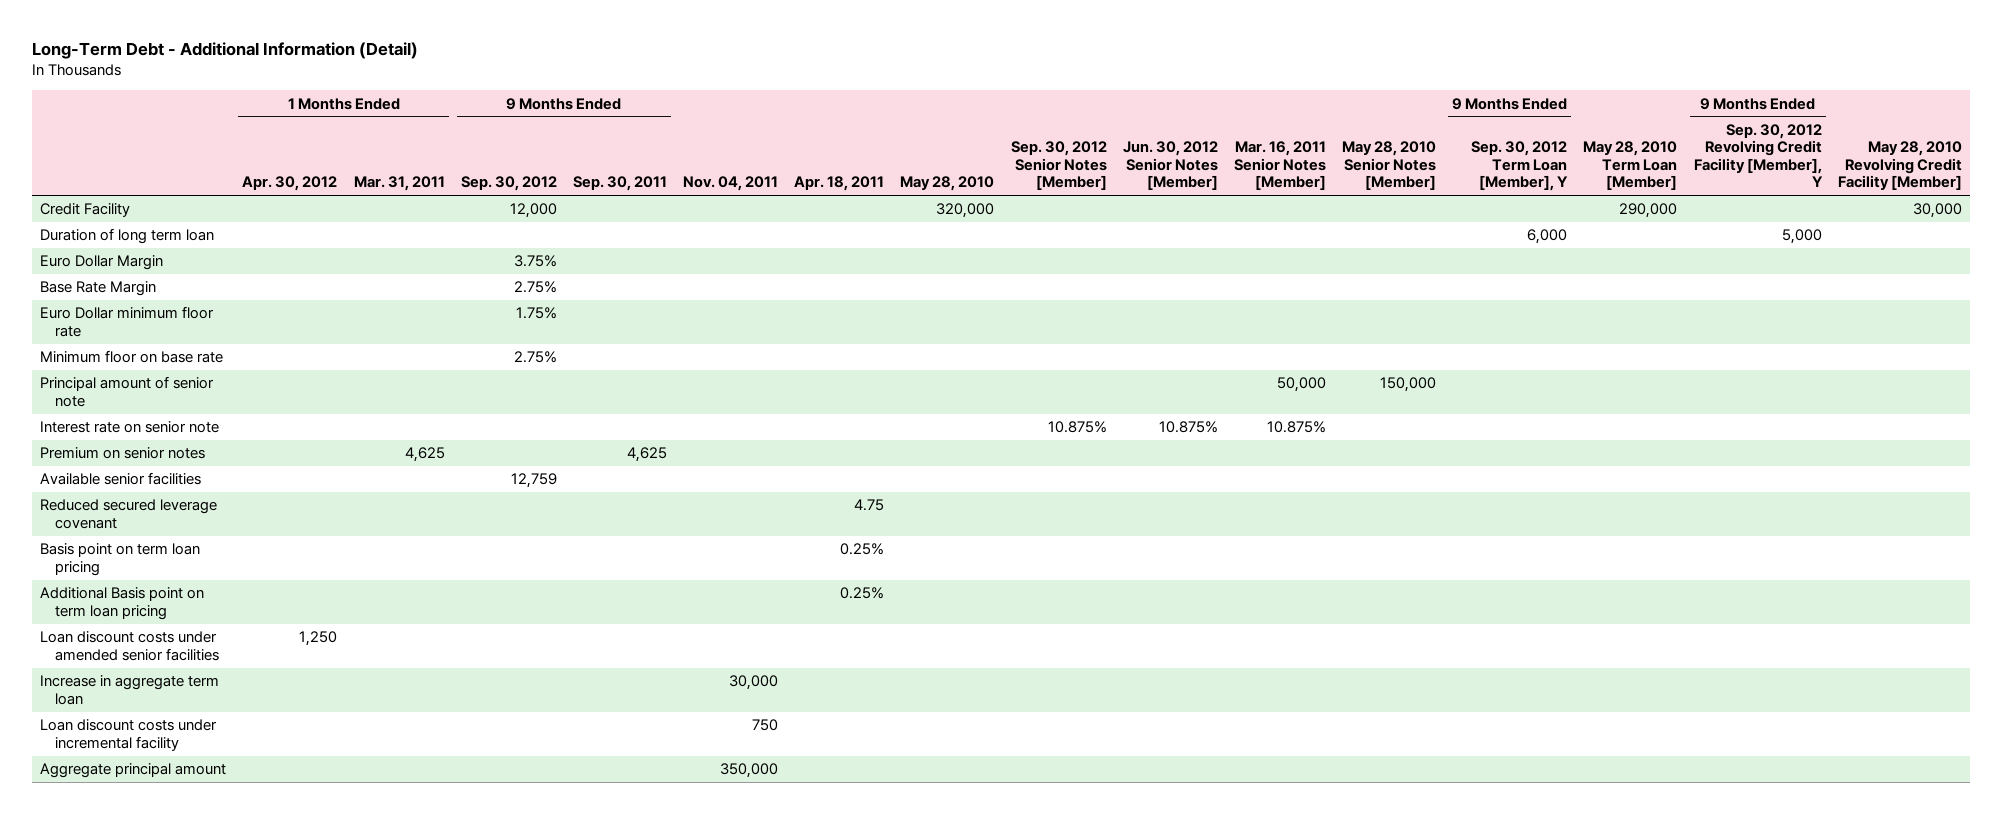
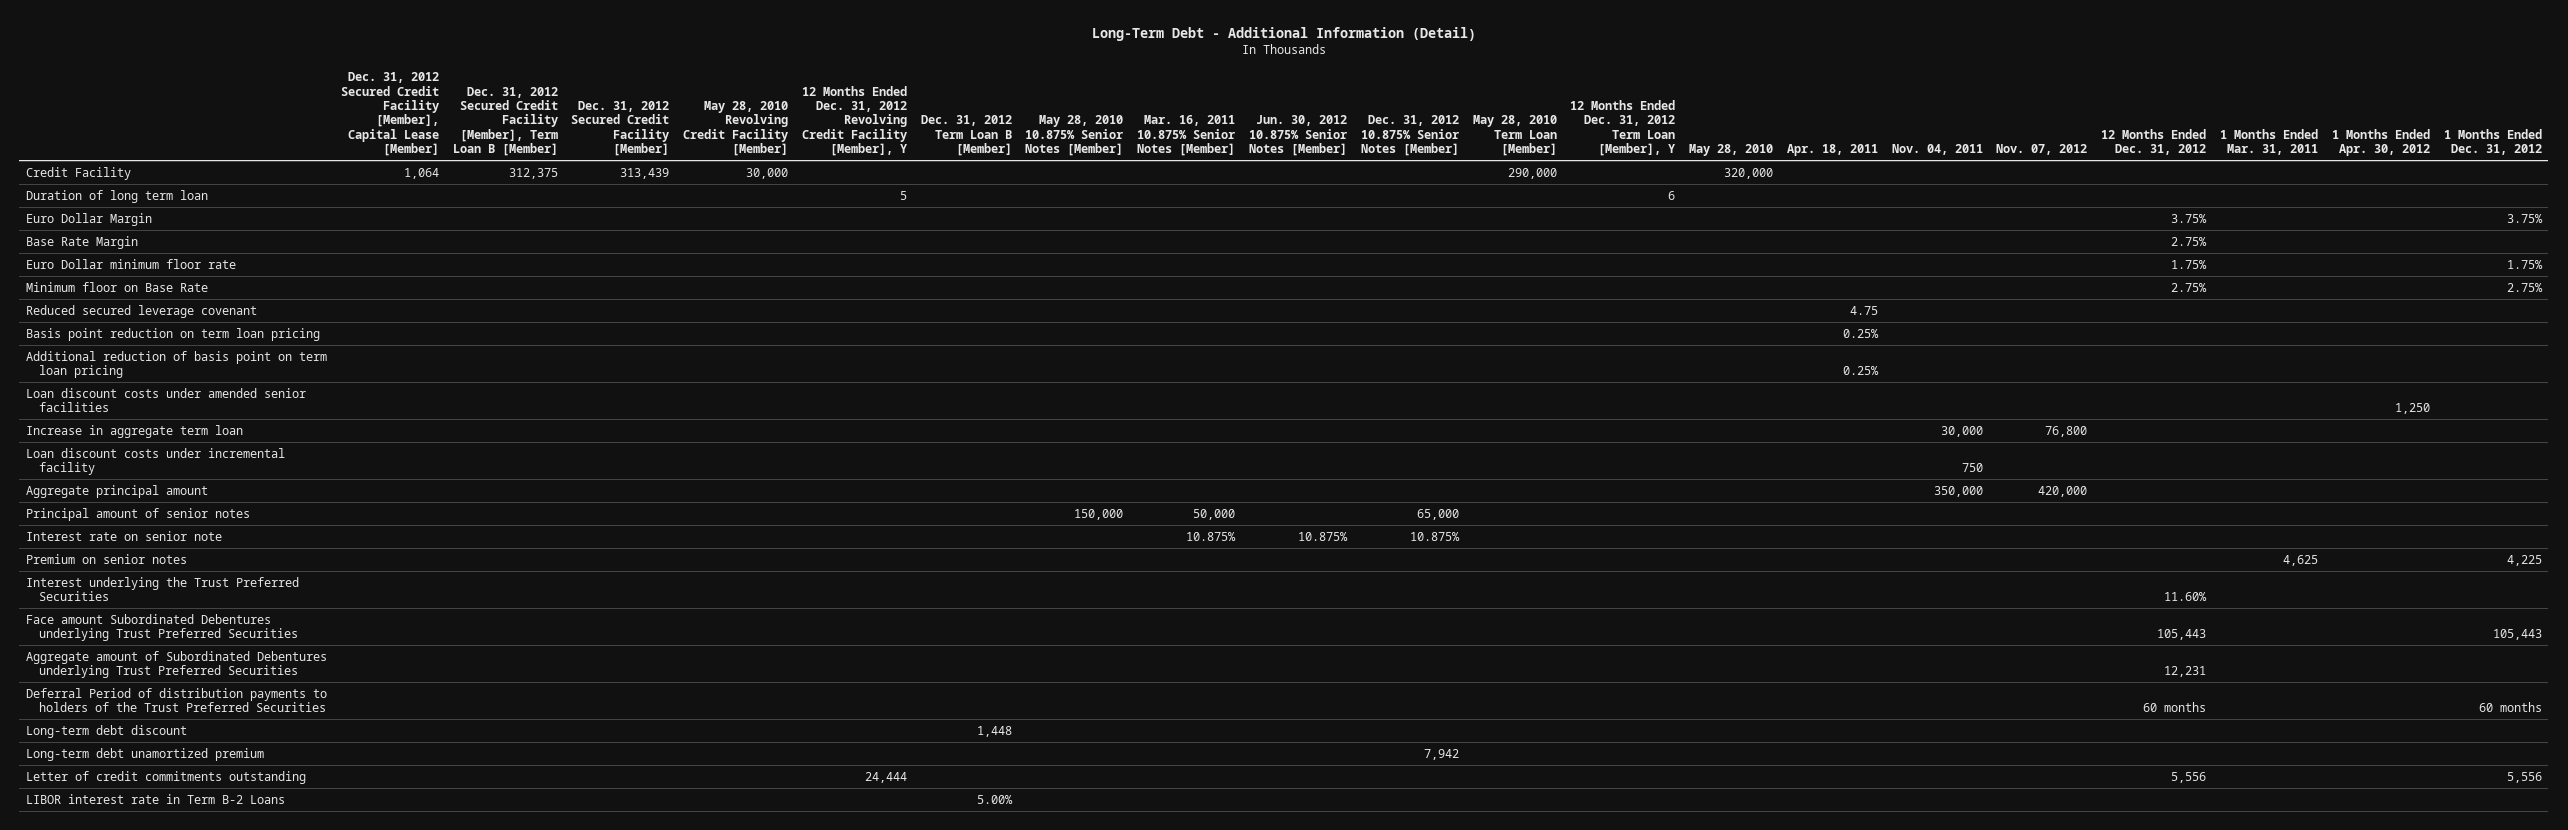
- | 1 Months Ended Apr. 30, 2012 | 1 Months Ended Mar. 31, 2011 | 9 Months Ended Sep. 30, 2012 | 9 Months Ended Sep. 30, 2011 | Nov. 04, 2011 | Apr. 18, 2011 | May 28, 2010 | Sep. 30, 2012 Senior Notes [Member] | Jun. 30, 2012 Senior Notes [Member] | Mar. 16, 2011 Senior Notes [Member] | May 28, 2010 Senior Notes [Member] | 9 Months Ended Sep. 30, 2012 Term Loan [Member], Y | May 28, 2010 Term Loan [Member] | 9 Months Ended Sep. 30, 2012 Revolving Credit Facility [Member], Y | May 28, 2010 Revolving Credit Facility [Member]
+ | Dec. 31, 2012 Secured Credit Facility [Member], Capital Lease [Member] | Dec. 31, 2012 Secured Credit Facility [Member], Term Loan B [Member] | Dec. 31, 2012 Secured Credit Facility [Member] | May 28, 2010 Revolving Credit Facility [Member] | 12 Months Ended Dec. 31, 2012 Revolving Credit Facility [Member], Y | Dec. 31, 2012 Term Loan B [Member] | May 28, 2010 10.875% Senior Notes [Member] | Mar. 16, 2011 10.875% Senior Notes [Member] | Jun. 30, 2012 10.875% Senior Notes [Member] | Dec. 31, 2012 10.875% Senior Notes [Member] | May 28, 2010 Term Loan [Member] | 12 Months Ended Dec. 31, 2012 Term Loan [Member], Y | May 28, 2010 | Apr. 18, 2011 | Nov. 04, 2011 | Nov. 07, 2012 | 12 Months Ended Dec. 31, 2012 | 1 Months Ended Mar. 31, 2011 | 1 Months Ended Apr. 30, 2012 | 1 Months Ended Dec. 31, 2012
- Minimum floor on base rate | | | 2.75% | | | | | | | | | | | |
- Principal amount of senior note | | | | | | | | | | 50,000 | 150,000 | | | |
- Available senior facilities | | | 12,759 | | | | | | | | | | | |
+ Minimum floor on Base Rate | | | | | | | | | | | | | | | | | 2.75% | | | 2.75%
- Basis point on term loan pricing | | | | | | 0.25% | | | | | | | | |
- Additional Basis point on term loan pricing | | | | | | 0.25% | | | | | | | | |
+ Basis point reduction on term loan pricing | | | | | | | | | | | | | | 0.25% | | | | | |
+ Additional reduction of basis point on term loan pricing | | | | | | | | | | | | | | 0.25% | | | | | |
+ Principal amount of senior notes | | | | | | | 150,000 | 50,000 | | 65,000 | | | | | | | | | |
moved down: Interest rate on senior note | | | | | | | | 10.875% | 10.875% | 10.875% | | | | | | | | | |
moved down: Premium on senior notes | | | | | | | | | | | | | | | | | | 4,625 | | 4,225
+ Interest underlying the Trust Preferred Securities | | | | | | | | | | | | | | | | | 11.60% | | |
+ Face amount Subordinated Debentures underlying Trust Preferred Securities | | | | | | | | | | | | | | | | | 105,443 | | | 105,443
+ Aggregate amount of Subordinated Debentures underlying Trust Preferred Securities | | | | | | | | | | | | | | | | | 12,231 | | |
+ Deferral Period of distribution payments to holders of the Trust Preferred Securities | | | | | | | | | | | | | | | | | 60 months | | | 60 months
+ Long-term debt discount | | | | | | 1,448 | | | | | | | | | | | | | |
+ Long-term debt unamortized premium | | | | | | | | | | 7,942 | | | | | | | | | |
+ Letter of credit commitments outstanding | | | | | 24,444 | | | | | | | | | | | | 5,556 | | | 5,556
+ LIBOR interest rate in Term B-2 Loans | | | | | | 5.00% | | | | | | | | | | | | | |

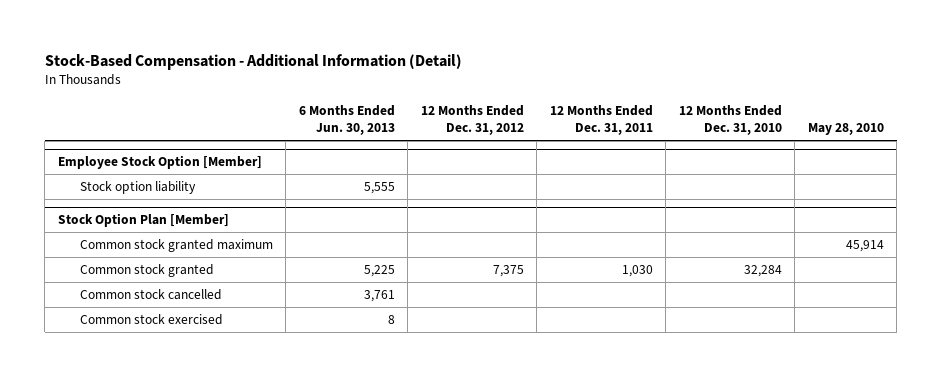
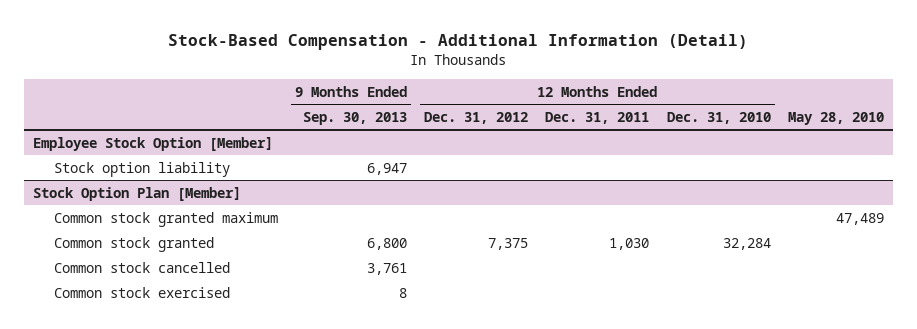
- | 6 Months Ended Jun. 30, 2013 | 12 Months Ended Dec. 31, 2012 | 12 Months Ended Dec. 31, 2011 | 12 Months Ended Dec. 31, 2010 | May 28, 2010
+ | 9 Months Ended Sep. 30, 2013 | 12 Months Ended Dec. 31, 2012 | 12 Months Ended Dec. 31, 2011 | 12 Months Ended Dec. 31, 2010 | May 28, 2010
@ Stock Option Plan [Member]
- Common stock granted maximum | | | | | 45,914
+ Common stock granted maximum | | | | | 47,489

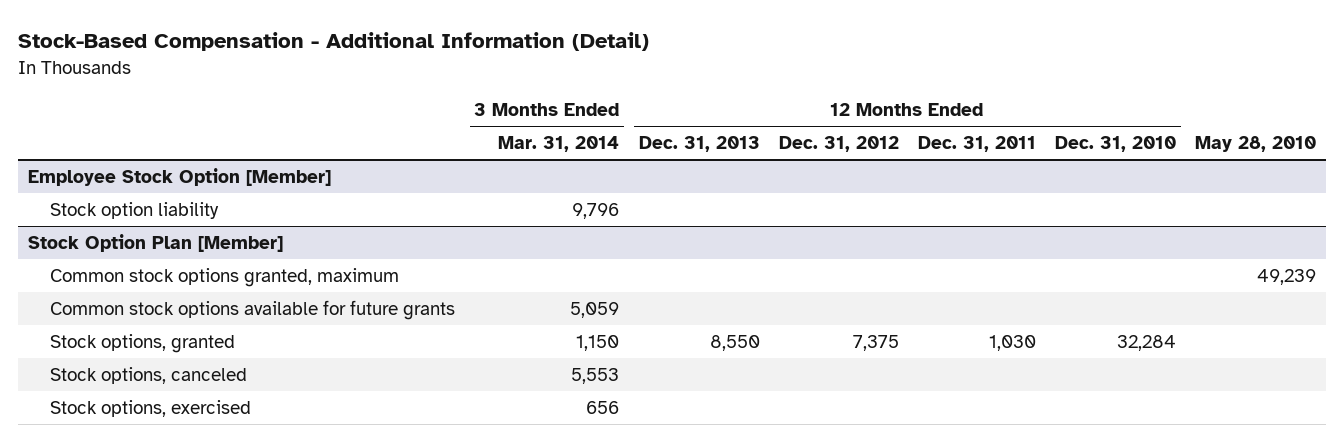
- | 9 Months Ended Sep. 30, 2013 | 12 Months Ended Dec. 31, 2012 | 12 Months Ended Dec. 31, 2011 | 12 Months Ended Dec. 31, 2010 | May 28, 2010
+ | 3 Months Ended Mar. 31, 2014 | 12 Months Ended Dec. 31, 2013 | 12 Months Ended Dec. 31, 2012 | 12 Months Ended Dec. 31, 2011 | 12 Months Ended Dec. 31, 2010 | May 28, 2010
@ Stock Option Plan [Member]
- Common stock granted maximum | | | | | 47,489
- Common stock granted | 6,800 | 7,375 | 1,030 | 32,284 |
- Common stock cancelled | 3,761 | | | |
- Common stock exercised | 8 | | | |
+ Common stock options granted, maximum | | | | | | 49,239
+ Common stock options available for future grants | 5,059 | | | | |
+ Stock options, granted | 1,150 | 8,550 | 7,375 | 1,030 | 32,284 |
+ Stock options, canceled | 5,553 | | | | |
+ Stock options, exercised | 656 | | | | |

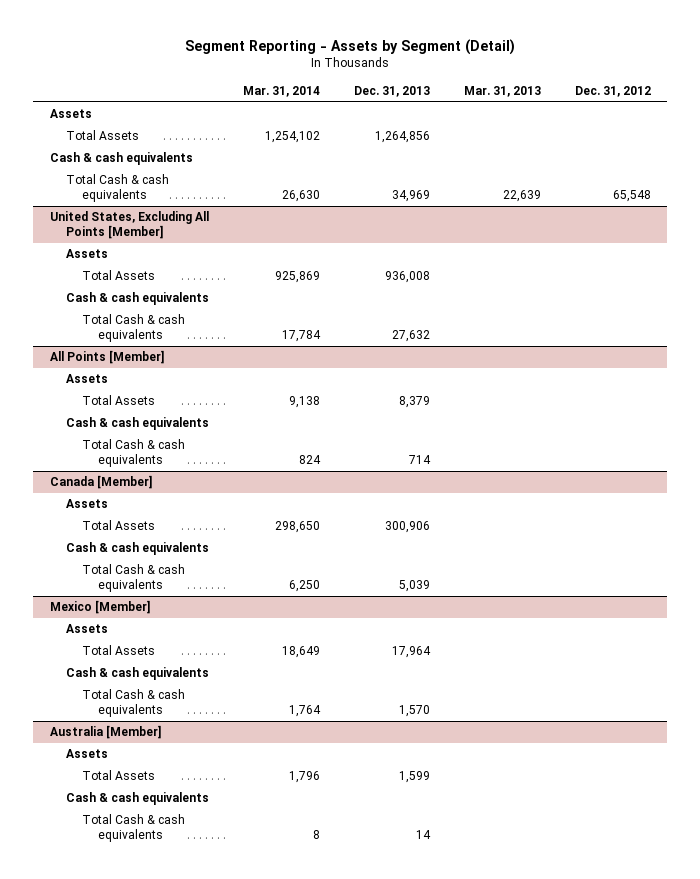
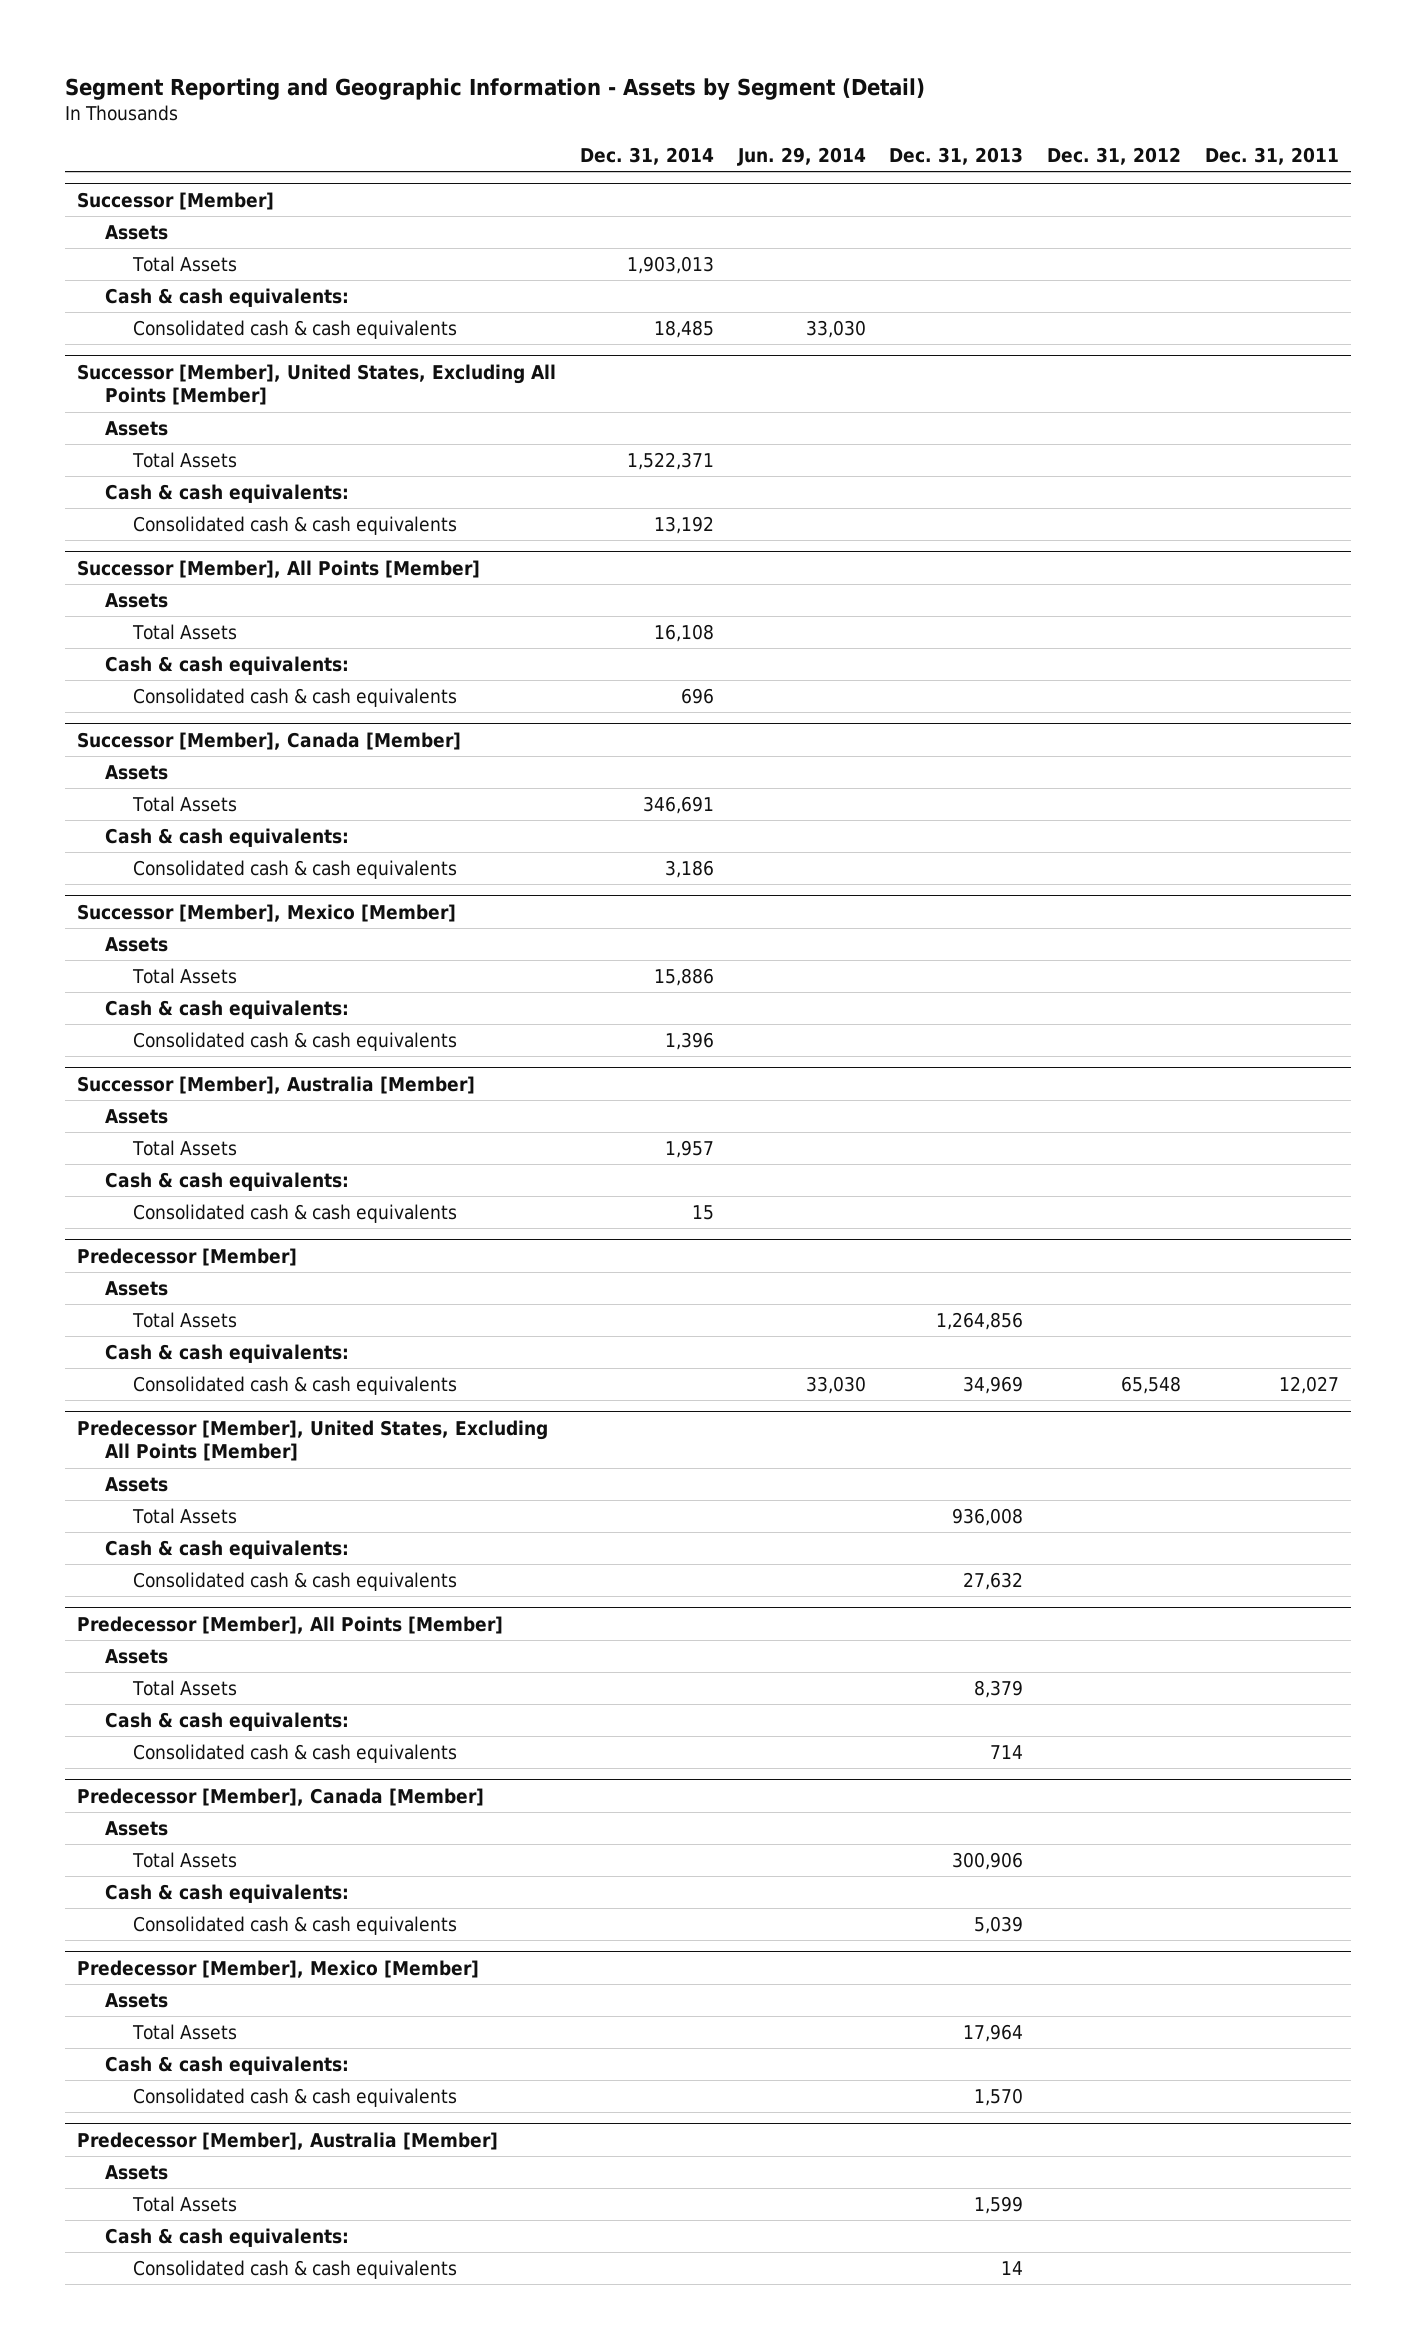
- Segment Reporting - Assets by Segment (Detail)
+ Segment Reporting and Geographic Information - Assets by Segment (Detail)
- | Mar. 31, 2014 | Dec. 31, 2013 | Mar. 31, 2013 | Dec. 31, 2012
+ | Dec. 31, 2014 | Jun. 29, 2014 | Dec. 31, 2013 | Dec. 31, 2012 | Dec. 31, 2011
+ Successor [Member]
+ Assets
+ Total Assets | 1,903,013 | | | |
+ Cash & cash equivalents:
+ Consolidated cash & cash equivalents | 18,485 | 33,030 | | |
+ Successor [Member], United States, Excluding All Points [Member]
+ Assets
+ Total Assets | 1,522,371 | | | |
+ Cash & cash equivalents:
+ Consolidated cash & cash equivalents | 13,192 | | | |
+ Successor [Member], All Points [Member]
+ Assets
+ Total Assets | 16,108 | | | |
+ Cash & cash equivalents:
+ Consolidated cash & cash equivalents | 696 | | | |
+ Successor [Member], Canada [Member]
+ Assets
+ Total Assets | 346,691 | | | |
+ Cash & cash equivalents:
+ Consolidated cash & cash equivalents | 3,186 | | | |
+ Successor [Member], Mexico [Member]
+ Assets
+ Total Assets | 15,886 | | | |
+ Cash & cash equivalents:
+ Consolidated cash & cash equivalents | 1,396 | | | |
+ Successor [Member], Australia [Member]
+ Assets
+ Total Assets | 1,957 | | | |
+ Cash & cash equivalents:
+ Consolidated cash & cash equivalents | 15 | | | |
+ Predecessor [Member]
- Cash & cash equivalents
- Total Cash & cash equivalents | 26,630 | 34,969 | 22,639 | 65,548
- United States, Excluding All Points [Member]
+ Cash & cash equivalents:
+ Consolidated cash & cash equivalents | | 33,030 | 34,969 | 65,548 | 12,027
+ Predecessor [Member], United States, Excluding All Points [Member]
- Cash & cash equivalents
- Total Cash & cash equivalents | 17,784 | 27,632 | |
- All Points [Member]
+ Cash & cash equivalents:
+ Consolidated cash & cash equivalents | | | 27,632 | |
+ Predecessor [Member], All Points [Member]
- Cash & cash equivalents
- Total Cash & cash equivalents | 824 | 714 | |
- Canada [Member]
+ Cash & cash equivalents:
+ Consolidated cash & cash equivalents | | | 714 | |
+ Predecessor [Member], Canada [Member]
- Cash & cash equivalents
- Total Cash & cash equivalents | 6,250 | 5,039 | |
- Mexico [Member]
+ Cash & cash equivalents:
+ Consolidated cash & cash equivalents | | | 5,039 | |
+ Predecessor [Member], Mexico [Member]
- Cash & cash equivalents
- Total Cash & cash equivalents | 1,764 | 1,570 | |
- Australia [Member]
+ Cash & cash equivalents:
+ Consolidated cash & cash equivalents | | | 1,570 | |
+ Predecessor [Member], Australia [Member]
- Cash & cash equivalents
- Total Cash & cash equivalents | 8 | 14 | |
+ Cash & cash equivalents:
+ Consolidated cash & cash equivalents | | | 14 | |

